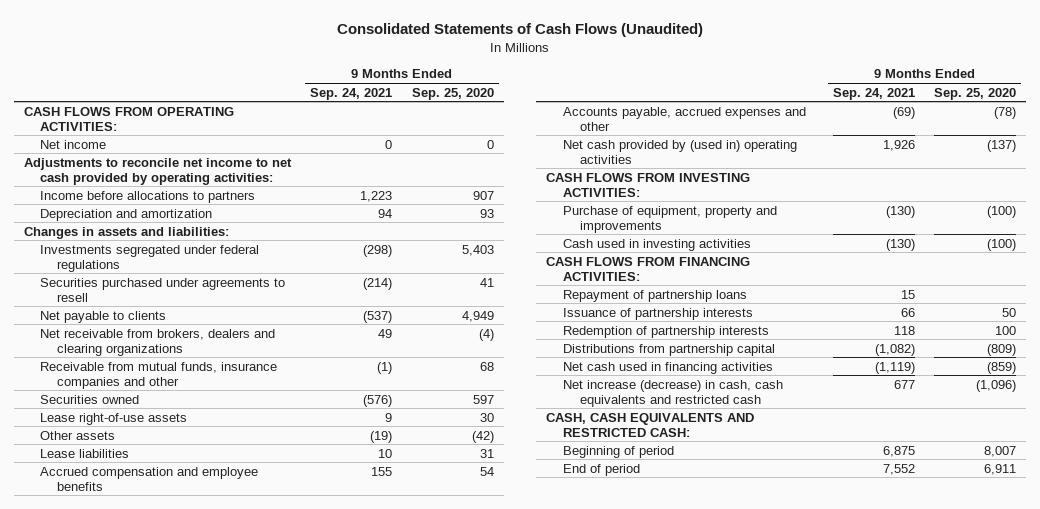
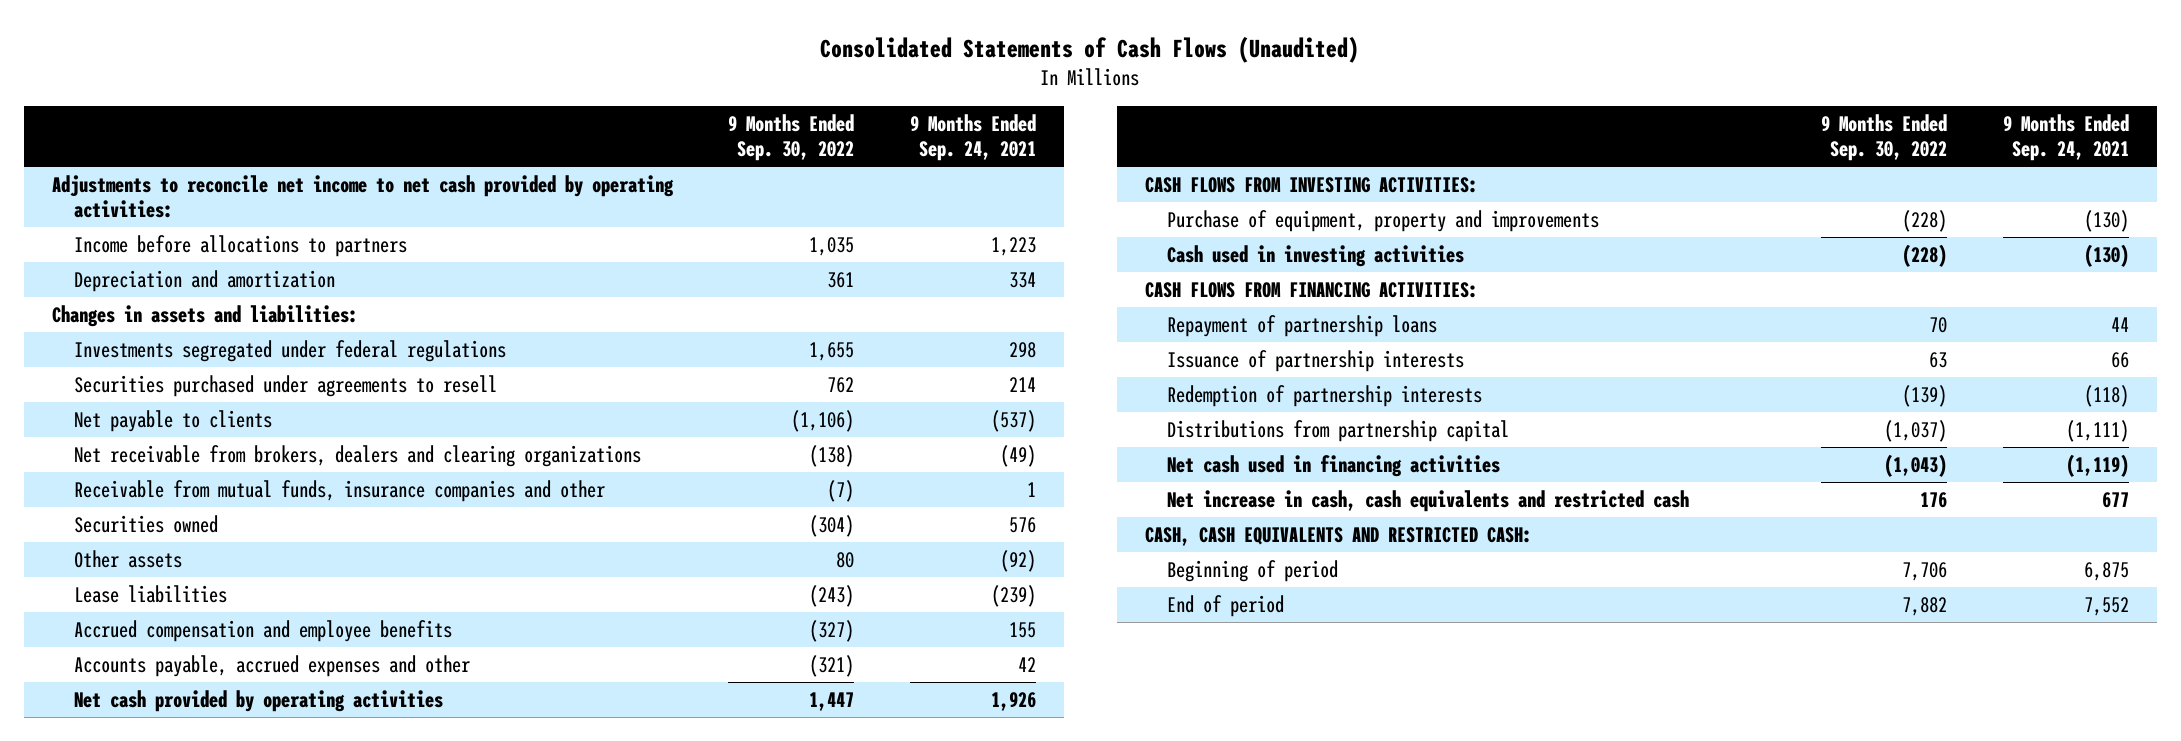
- | 9 Months Ended Sep. 24, 2021 | 9 Months Ended Sep. 25, 2020
+ | 9 Months Ended Sep. 30, 2022 | 9 Months Ended Sep. 24, 2021
- CASH FLOWS FROM OPERATING ACTIVITIES:
- Net income | 0 | 0
- Depreciation and amortization | 94 | 93
+ Depreciation and amortization | 361 | 334
- Investments segregated under federal regulations | (298) | 5,403
- Securities purchased under agreements to resell | (214) | 41
+ Investments segregated under federal regulations | 1,655 | 298
+ Securities purchased under agreements to resell | 762 | 214
- Net receivable from brokers, dealers and clearing organizations | 49 | (4)
- Receivable from mutual funds, insurance companies and other | (1) | 68
- Securities owned | (576) | 597
- Lease right-of-use assets | 9 | 30
- Other assets | (19) | (42)
- Lease liabilities | 10 | 31
+ Net receivable from brokers, dealers and clearing organizations | (138) | (49)
+ Receivable from mutual funds, insurance companies and other | (7) | 1
+ Securities owned | (304) | 576
+ Other assets | 80 | (92)
+ Lease liabilities | (243) | (239)
- Accounts payable, accrued expenses and other | (69) | (78)
- Net cash provided by (used in) operating activities | 1,926 | (137)
+ Accounts payable, accrued expenses and other | (321) | 42
+ Net cash provided by operating activities | 1,447 | 1,926
- Repayment of partnership loans | 15 |
+ Repayment of partnership loans | 70 | 44
- Redemption of partnership interests | 118 | 100
- Distributions from partnership capital | (1,082) | (809)
+ Redemption of partnership interests | (139) | (118)
+ Distributions from partnership capital | (1,037) | (1,111)
- Net increase (decrease) in cash, cash equivalents and restricted cash | 677 | (1,096)
+ Net increase in cash, cash equivalents and restricted cash | 176 | 677

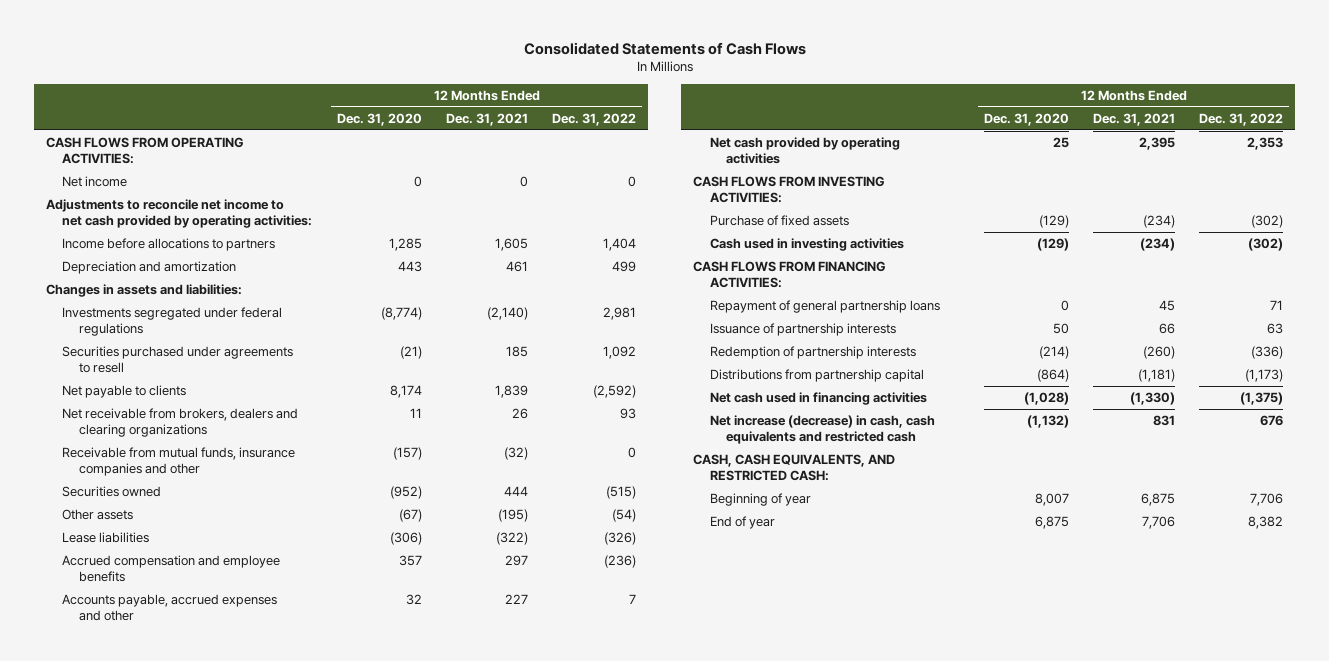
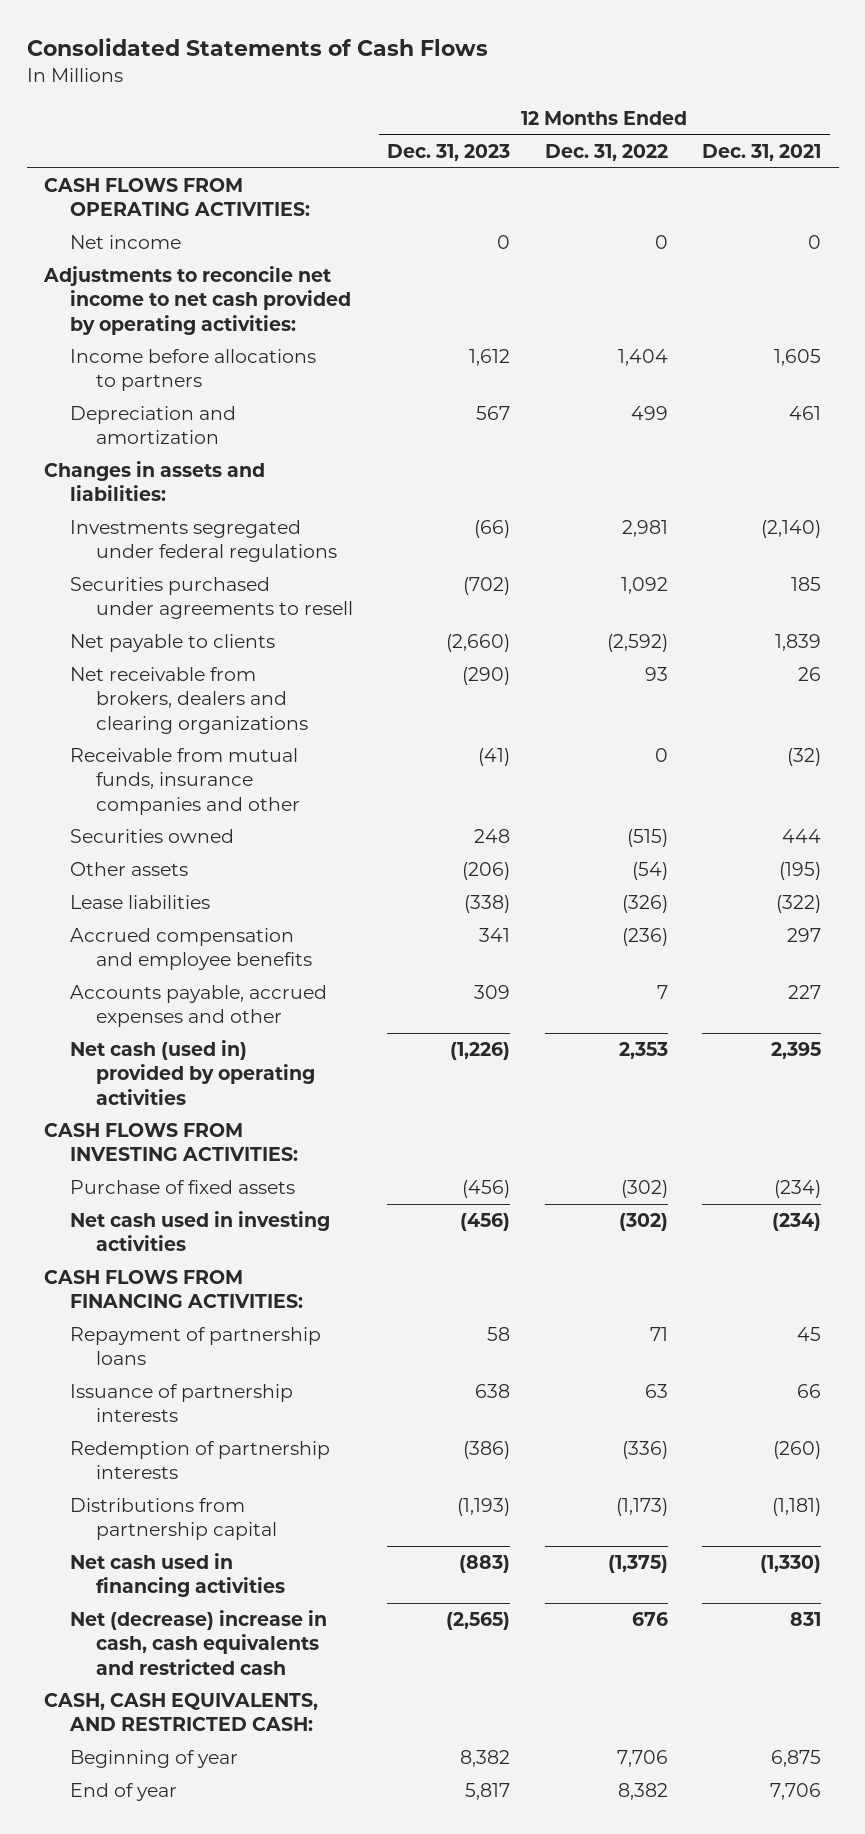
- | 12 Months Ended Dec. 31, 2020 | 12 Months Ended Dec. 31, 2021 | 12 Months Ended Dec. 31, 2022
+ | 12 Months Ended Dec. 31, 2023 | 12 Months Ended Dec. 31, 2022 | 12 Months Ended Dec. 31, 2021
- Net cash provided by operating activities | 25 | 2,395 | 2,353
+ Net cash (used in) provided by operating activities | (1,226) | 2,353 | 2,395
- Cash used in investing activities | (129) | (234) | (302)
+ Net cash used in investing activities | (456) | (302) | (234)
- Repayment of general partnership loans | 0 | 45 | 71
+ Repayment of partnership loans | 58 | 71 | 45
- Net increase (decrease) in cash, cash equivalents and restricted cash | (1,132) | 831 | 676
+ Net (decrease) increase in cash, cash equivalents and restricted cash | (2,565) | 676 | 831

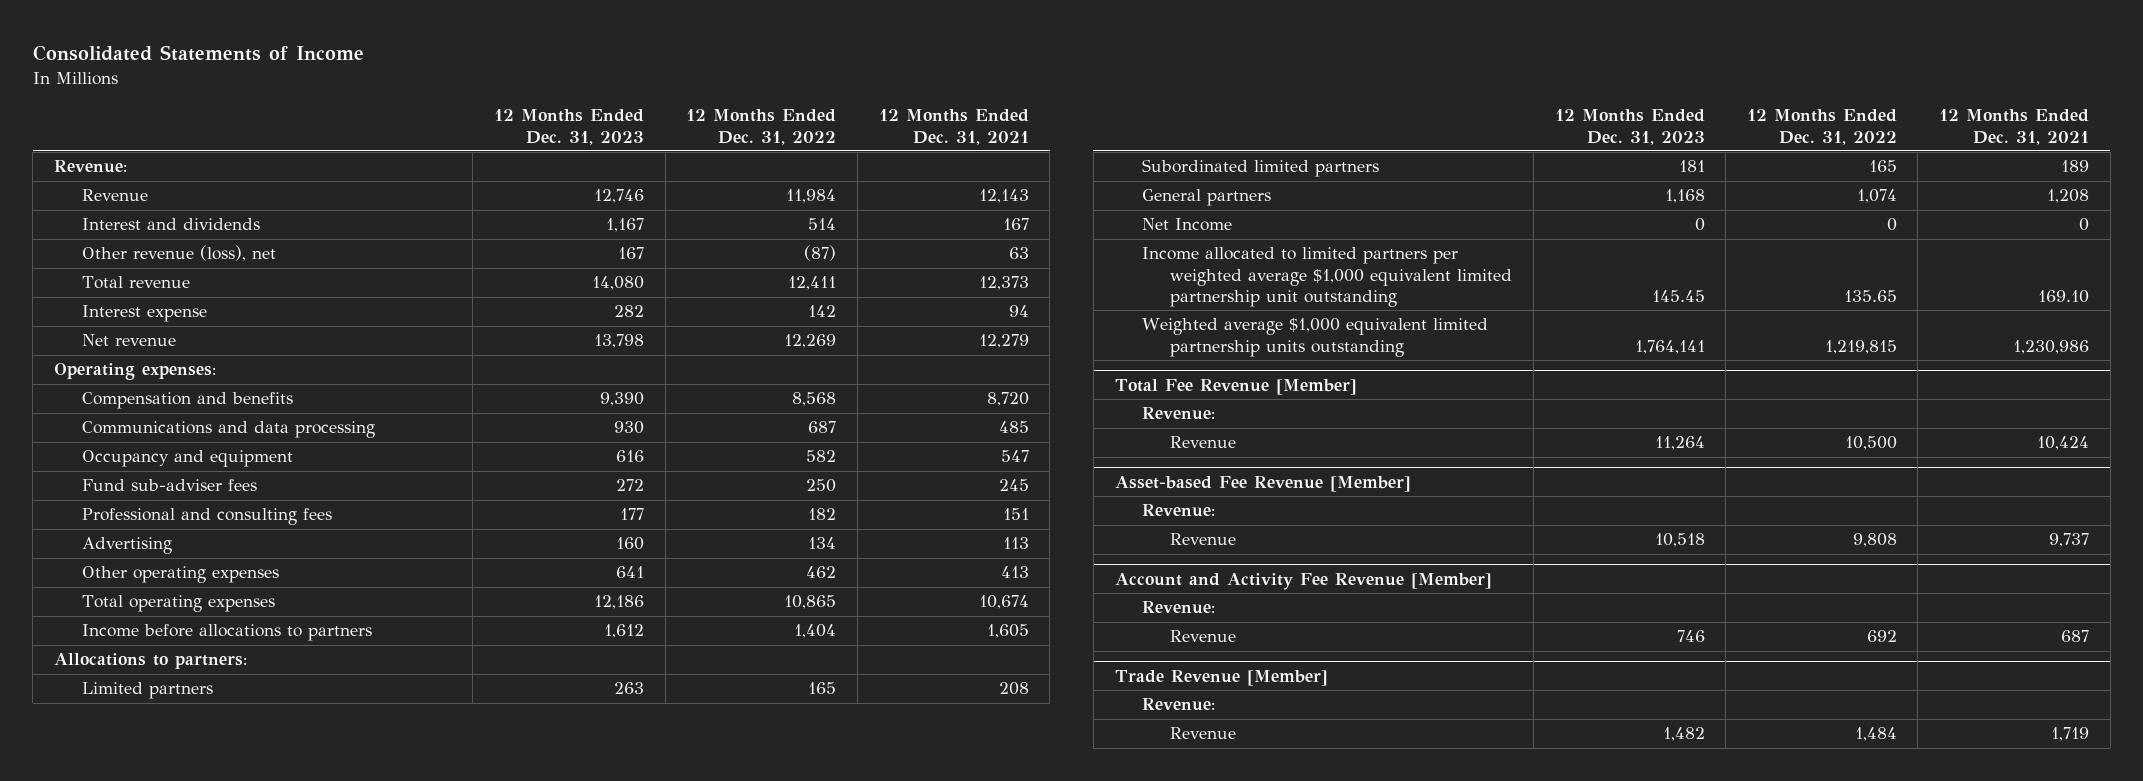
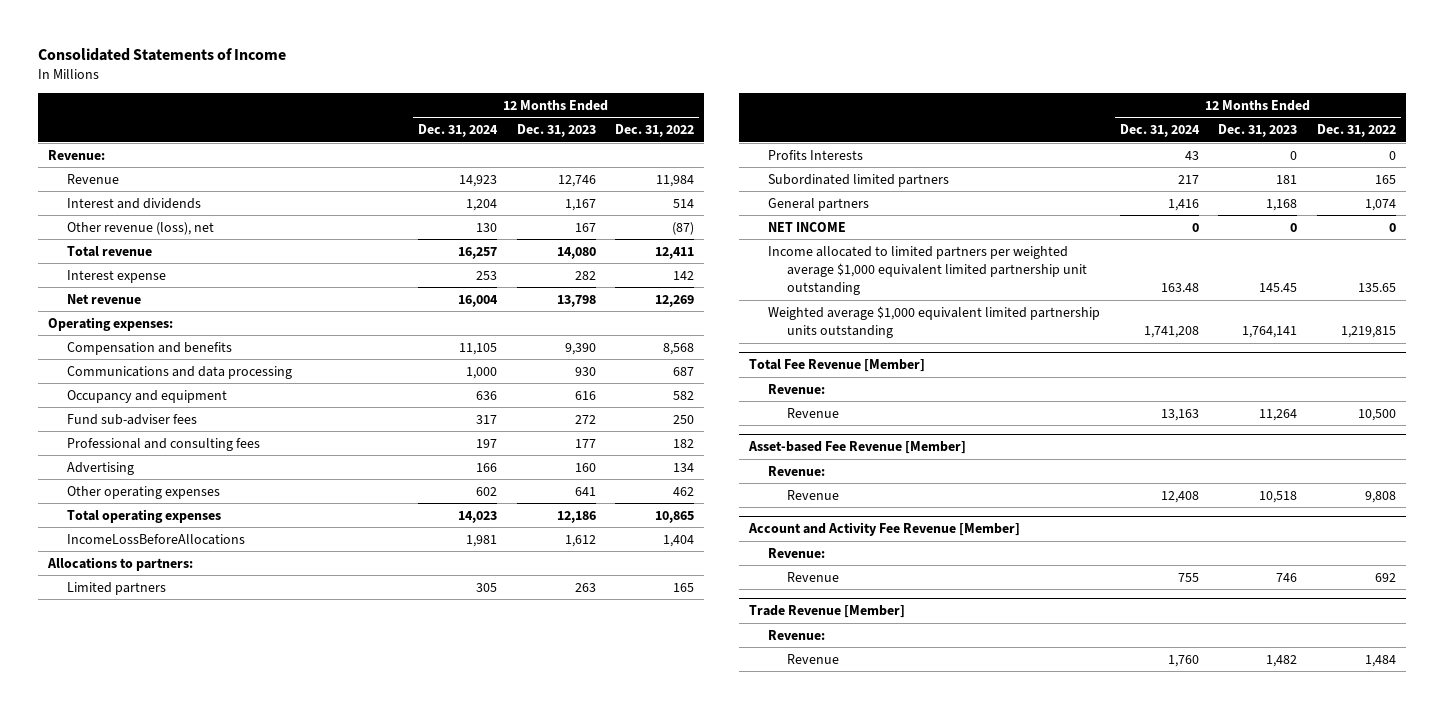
- | 12 Months Ended Dec. 31, 2023 | 12 Months Ended Dec. 31, 2022 | 12 Months Ended Dec. 31, 2021
+ | 12 Months Ended Dec. 31, 2024 | 12 Months Ended Dec. 31, 2023 | 12 Months Ended Dec. 31, 2022
- Income before allocations to partners | 1,612 | 1,404 | 1,605
+ IncomeLossBeforeAllocations | 1,981 | 1,612 | 1,404
+ Profits Interests | 43 | 0 | 0
- Net Income | 0 | 0 | 0
+ NET INCOME | 0 | 0 | 0

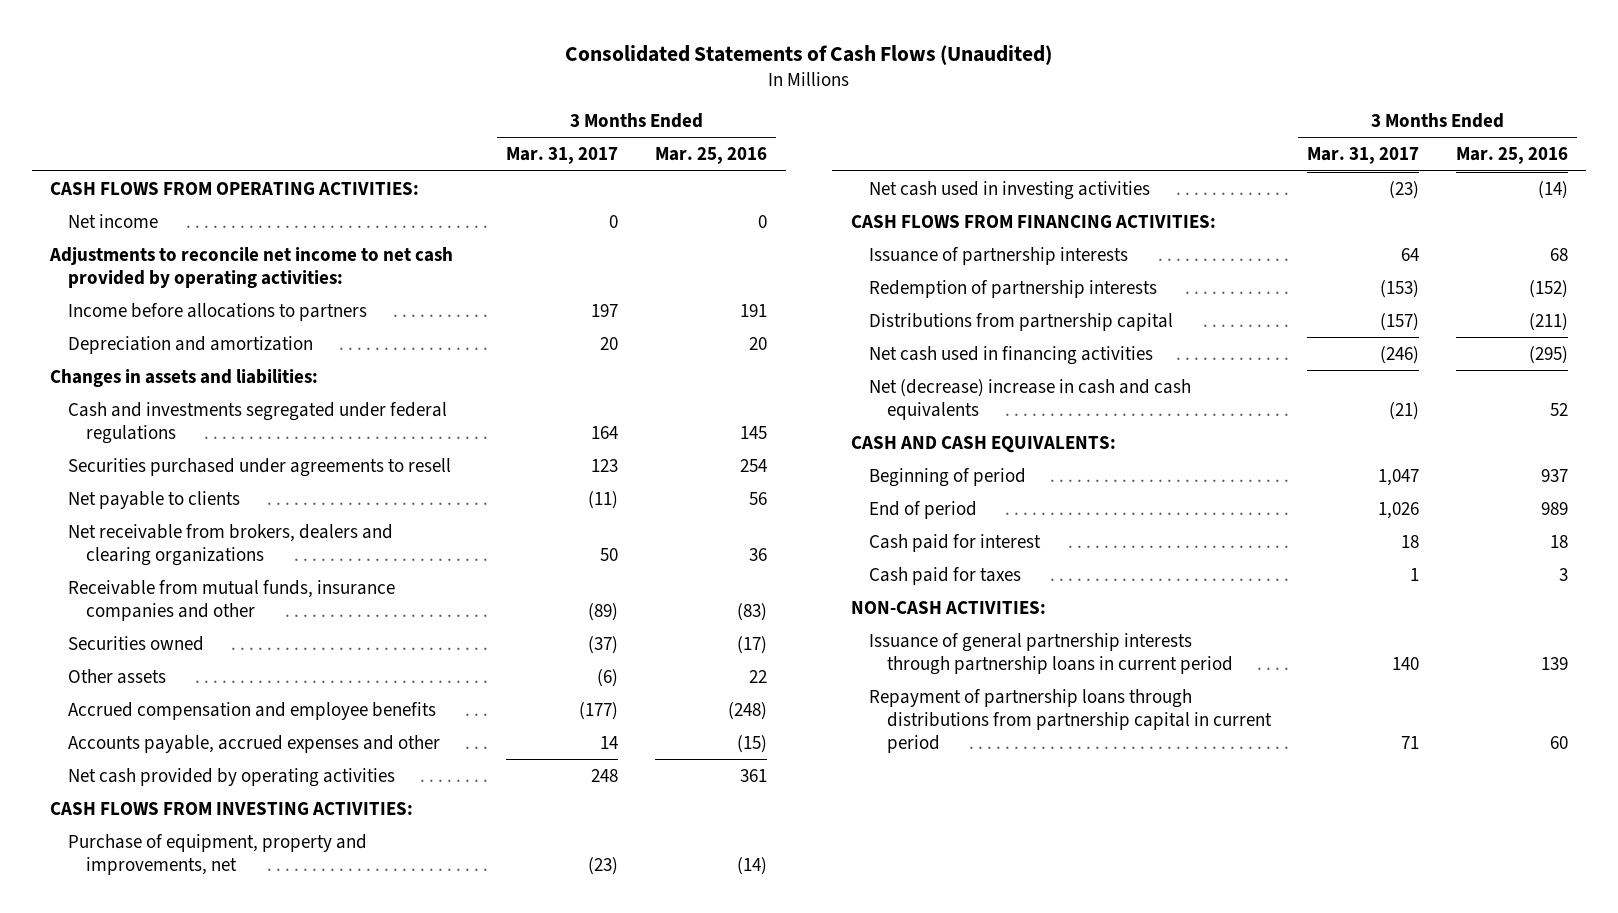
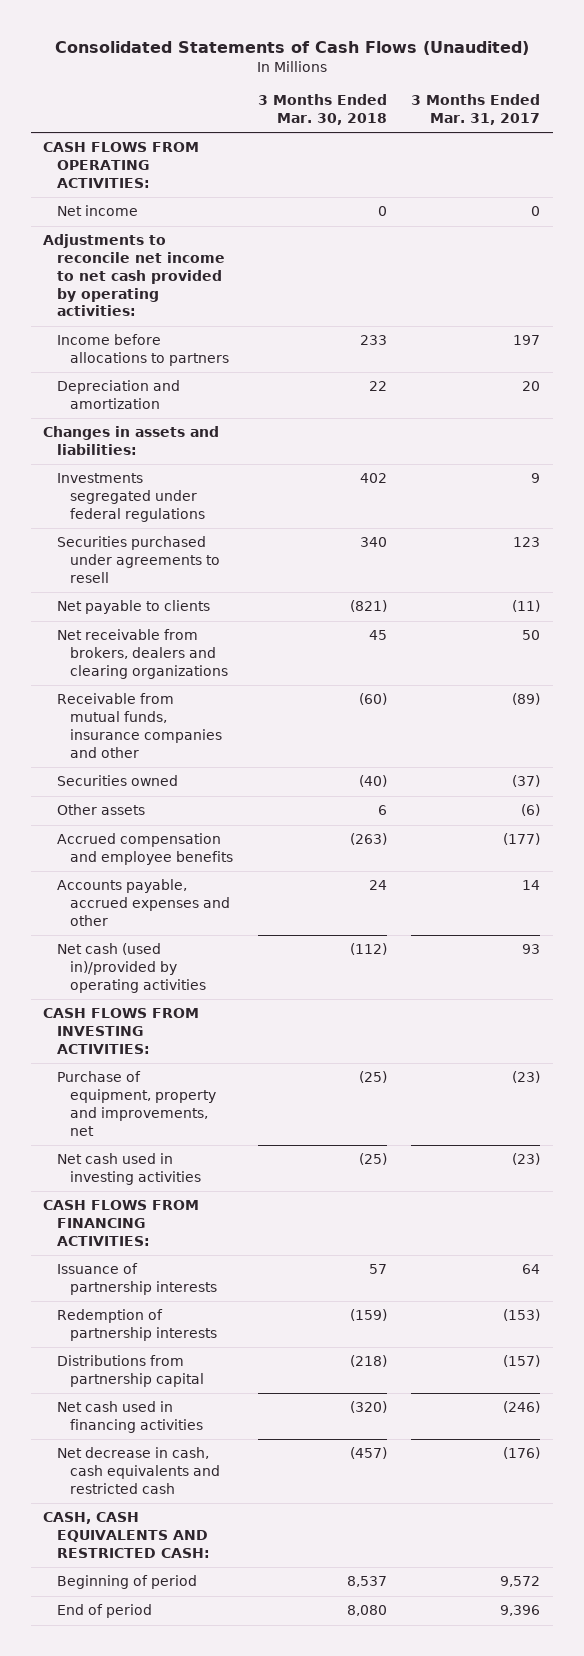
- | 3 Months Ended Mar. 31, 2017 | 3 Months Ended Mar. 25, 2016
+ | 3 Months Ended Mar. 30, 2018 | 3 Months Ended Mar. 31, 2017
- Cash and investments segregated under federal regulations | 164 | 145
+ Investments segregated under federal regulations | 402 | 9
- Net cash provided by operating activities | 248 | 361
+ Net cash (used in)/provided by operating activities | (112) | 93
- Net (decrease) increase in cash and cash equivalents | (21) | 52
- CASH AND CASH EQUIVALENTS:
- Beginning of period | 1,047 | 937
- End of period | 1,026 | 989
- Cash paid for interest | 18 | 18
- Cash paid for taxes | 1 | 3
- NON-CASH ACTIVITIES:
- Issuance of general partnership interests through partnership loans in current period | 140 | 139
- Repayment of partnership loans through distributions from partnership capital in current period | 71 | 60
+ Net decrease in cash, cash equivalents and restricted cash | (457) | (176)
+ CASH, CASH EQUIVALENTS AND RESTRICTED CASH:
+ Beginning of period | 8,537 | 9,572
+ End of period | 8,080 | 9,396

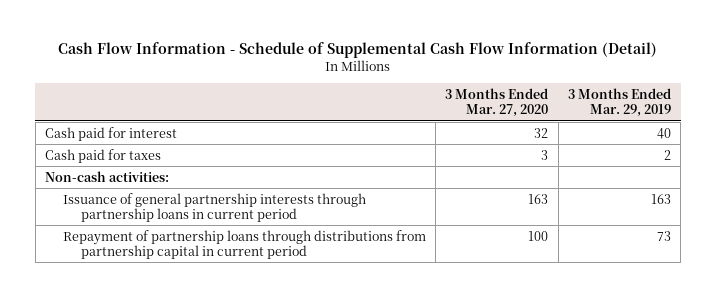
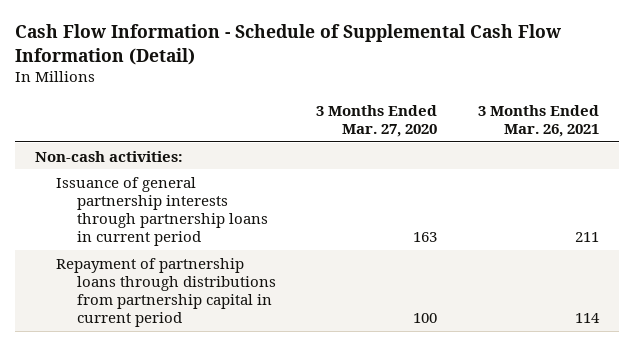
- | 3 Months Ended Mar. 27, 2020 | 3 Months Ended Mar. 29, 2019
+ | 3 Months Ended Mar. 27, 2020 | 3 Months Ended Mar. 26, 2021
- Cash paid for interest | 32 | 40
- Cash paid for taxes | 3 | 2

